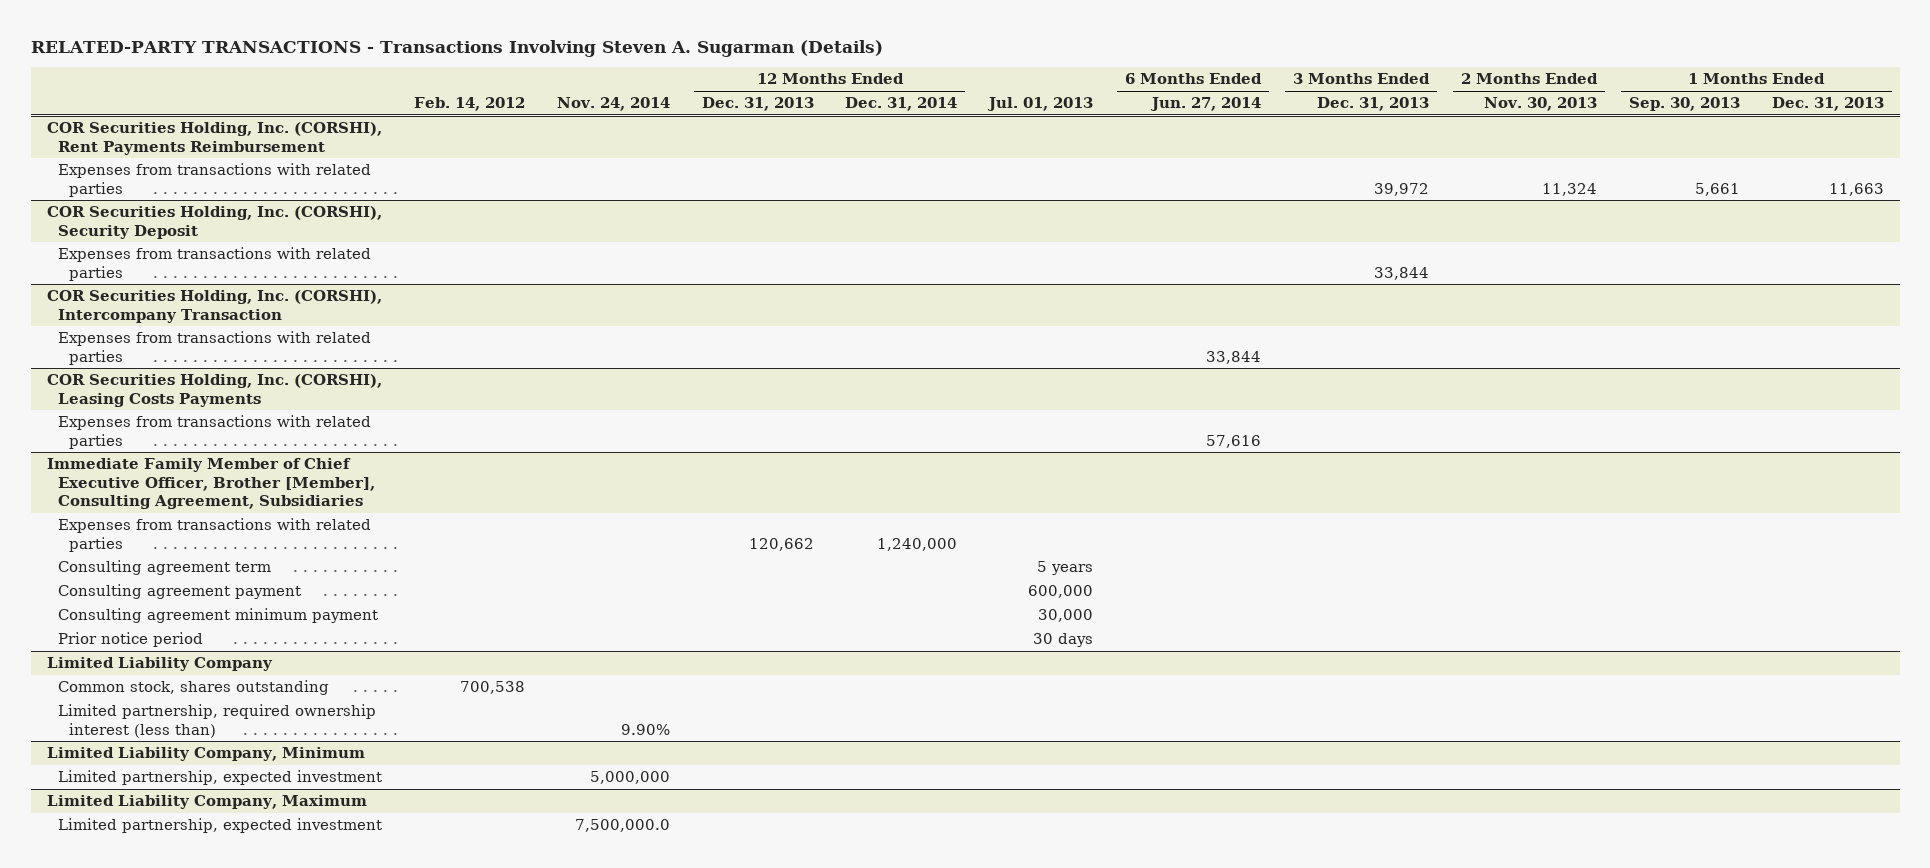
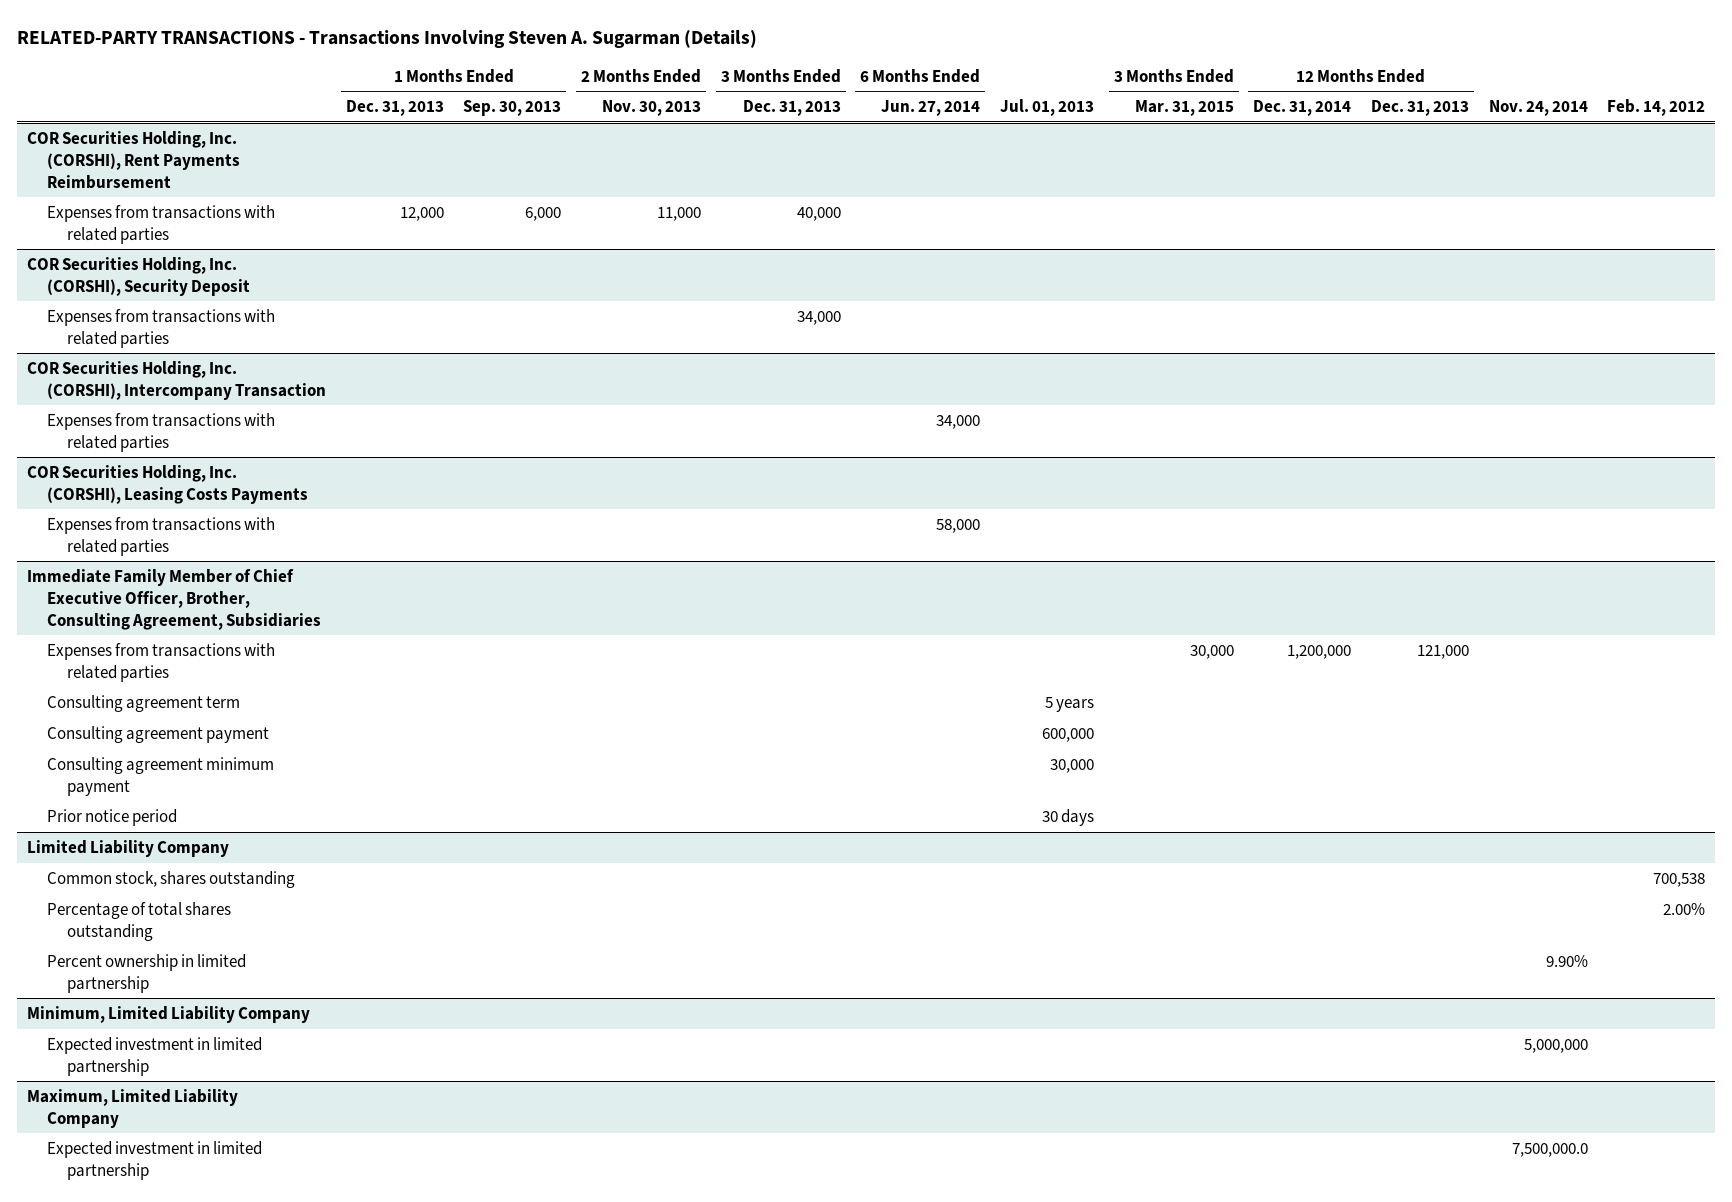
- | Feb. 14, 2012 | Nov. 24, 2014 | 12 Months Ended Dec. 31, 2013 | 12 Months Ended Dec. 31, 2014 | Jul. 01, 2013 | 6 Months Ended Jun. 27, 2014 | 3 Months Ended Dec. 31, 2013 | 2 Months Ended Nov. 30, 2013 | 1 Months Ended Sep. 30, 2013 | 1 Months Ended Dec. 31, 2013
+ | 1 Months Ended Dec. 31, 2013 | 1 Months Ended Sep. 30, 2013 | 2 Months Ended Nov. 30, 2013 | 3 Months Ended Dec. 31, 2013 | 6 Months Ended Jun. 27, 2014 | Jul. 01, 2013 | 3 Months Ended Mar. 31, 2015 | 12 Months Ended Dec. 31, 2014 | 12 Months Ended Dec. 31, 2013 | Nov. 24, 2014 | Feb. 14, 2012
@ COR Securities Holding, Inc. (CORSHI), Rent Payments Reimbursement
- Expenses from transactions with related parties | | | | | | | 39,972 | 11,324 | 5,661 | 11,663
+ Expenses from transactions with related parties | 12,000 | 6,000 | 11,000 | 40,000 | | | | | | |
@ COR Securities Holding, Inc. (CORSHI), Security Deposit
- Expenses from transactions with related parties | | | | | | | 33,844 | | |
+ Expenses from transactions with related parties | | | | 34,000 | | | | | | |
@ COR Securities Holding, Inc. (CORSHI), Intercompany Transaction
- Expenses from transactions with related parties | | | | | | 33,844 | | | |
+ Expenses from transactions with related parties | | | | | 34,000 | | | | | |
@ COR Securities Holding, Inc. (CORSHI), Leasing Costs Payments
- Expenses from transactions with related parties | | | | | | 57,616 | | | |
- Immediate Family Member of Chief Executive Officer, Brother [Member], Consulting Agreement, Subsidiaries
- Expenses from transactions with related parties | | | 120,662 | 1,240,000 | | | | | |
@ COR Securities Holding, Inc. (CORSHI), Leasing Costs Payments
+ Expenses from transactions with related parties | | | | | 58,000 | | | | | |
+ Immediate Family Member of Chief Executive Officer, Brother, Consulting Agreement, Subsidiaries
+ Expenses from transactions with related parties | | | | | | | 30,000 | 1,200,000 | 121,000 | |
@ Limited Liability Company
- Limited partnership, required ownership interest (less than) | | 9.90% | | | | | | | |
- Limited Liability Company, Minimum
- Limited partnership, expected investment | | 5,000,000 | | | | | | | |
- Limited Liability Company, Maximum
- Limited partnership, expected investment | | 7,500,000.0 | | | | | | | |
@ Limited Liability Company
+ Percentage of total shares outstanding | | | | | | | | | | | 2.00%
+ Percent ownership in limited partnership | | | | | | | | | | 9.90% |
+ Minimum, Limited Liability Company
+ Expected investment in limited partnership | | | | | | | | | | 5,000,000 |
+ Maximum, Limited Liability Company
+ Expected investment in limited partnership | | | | | | | | | | 7,500,000.0 |

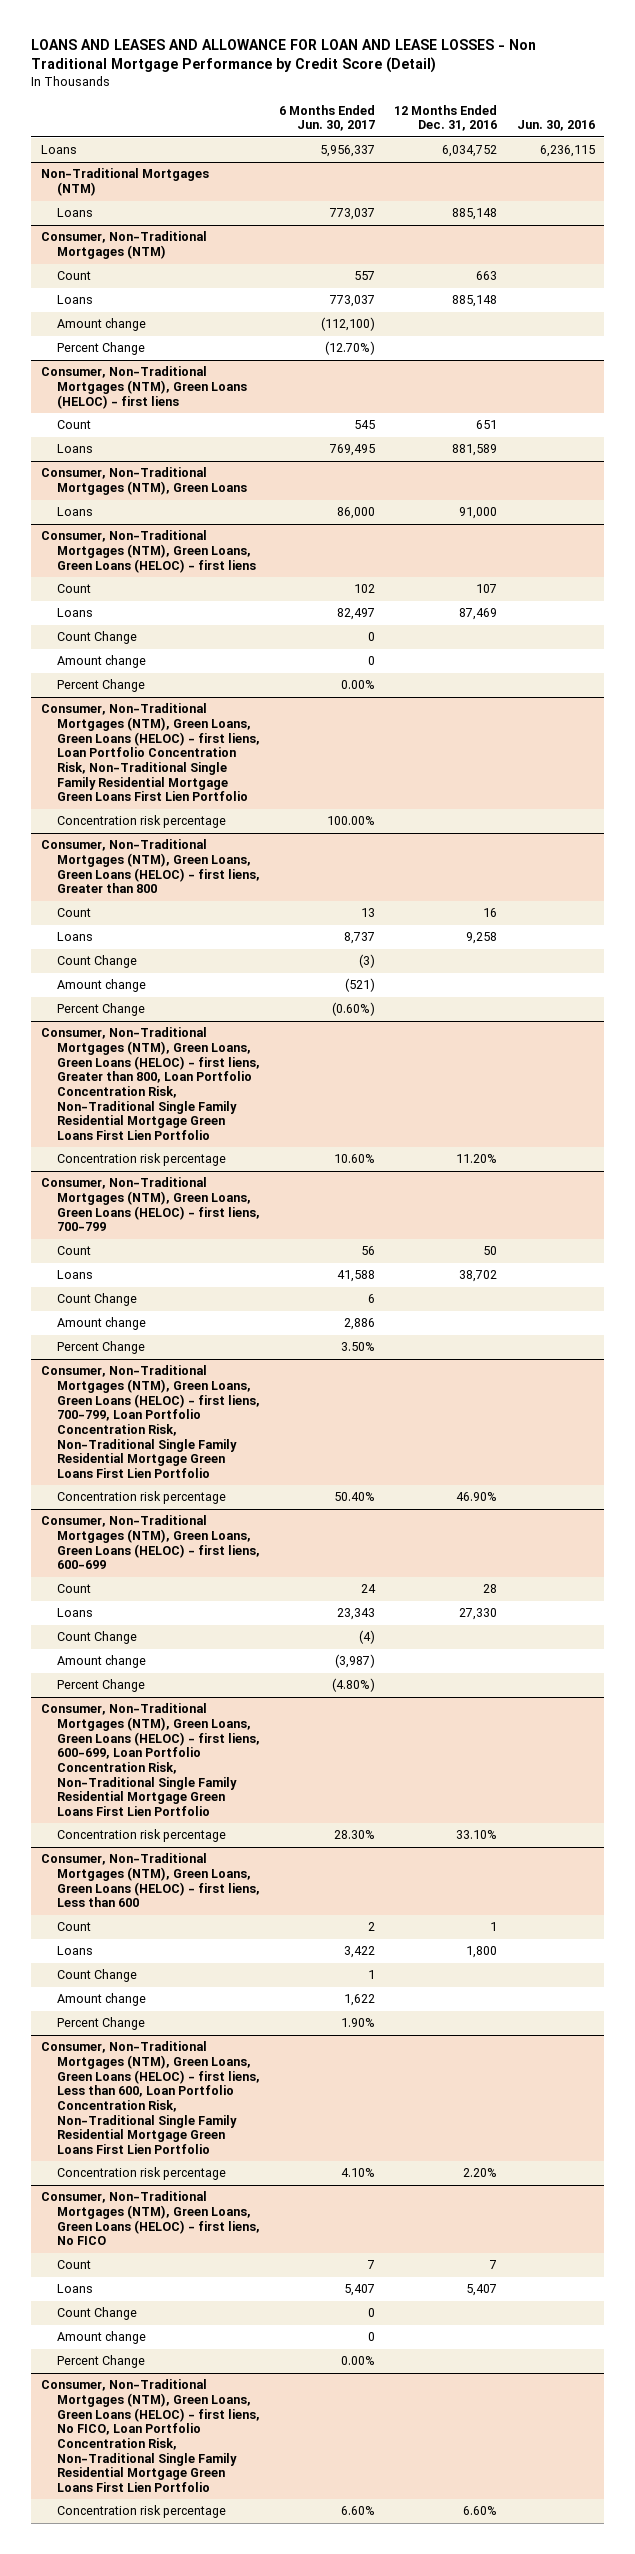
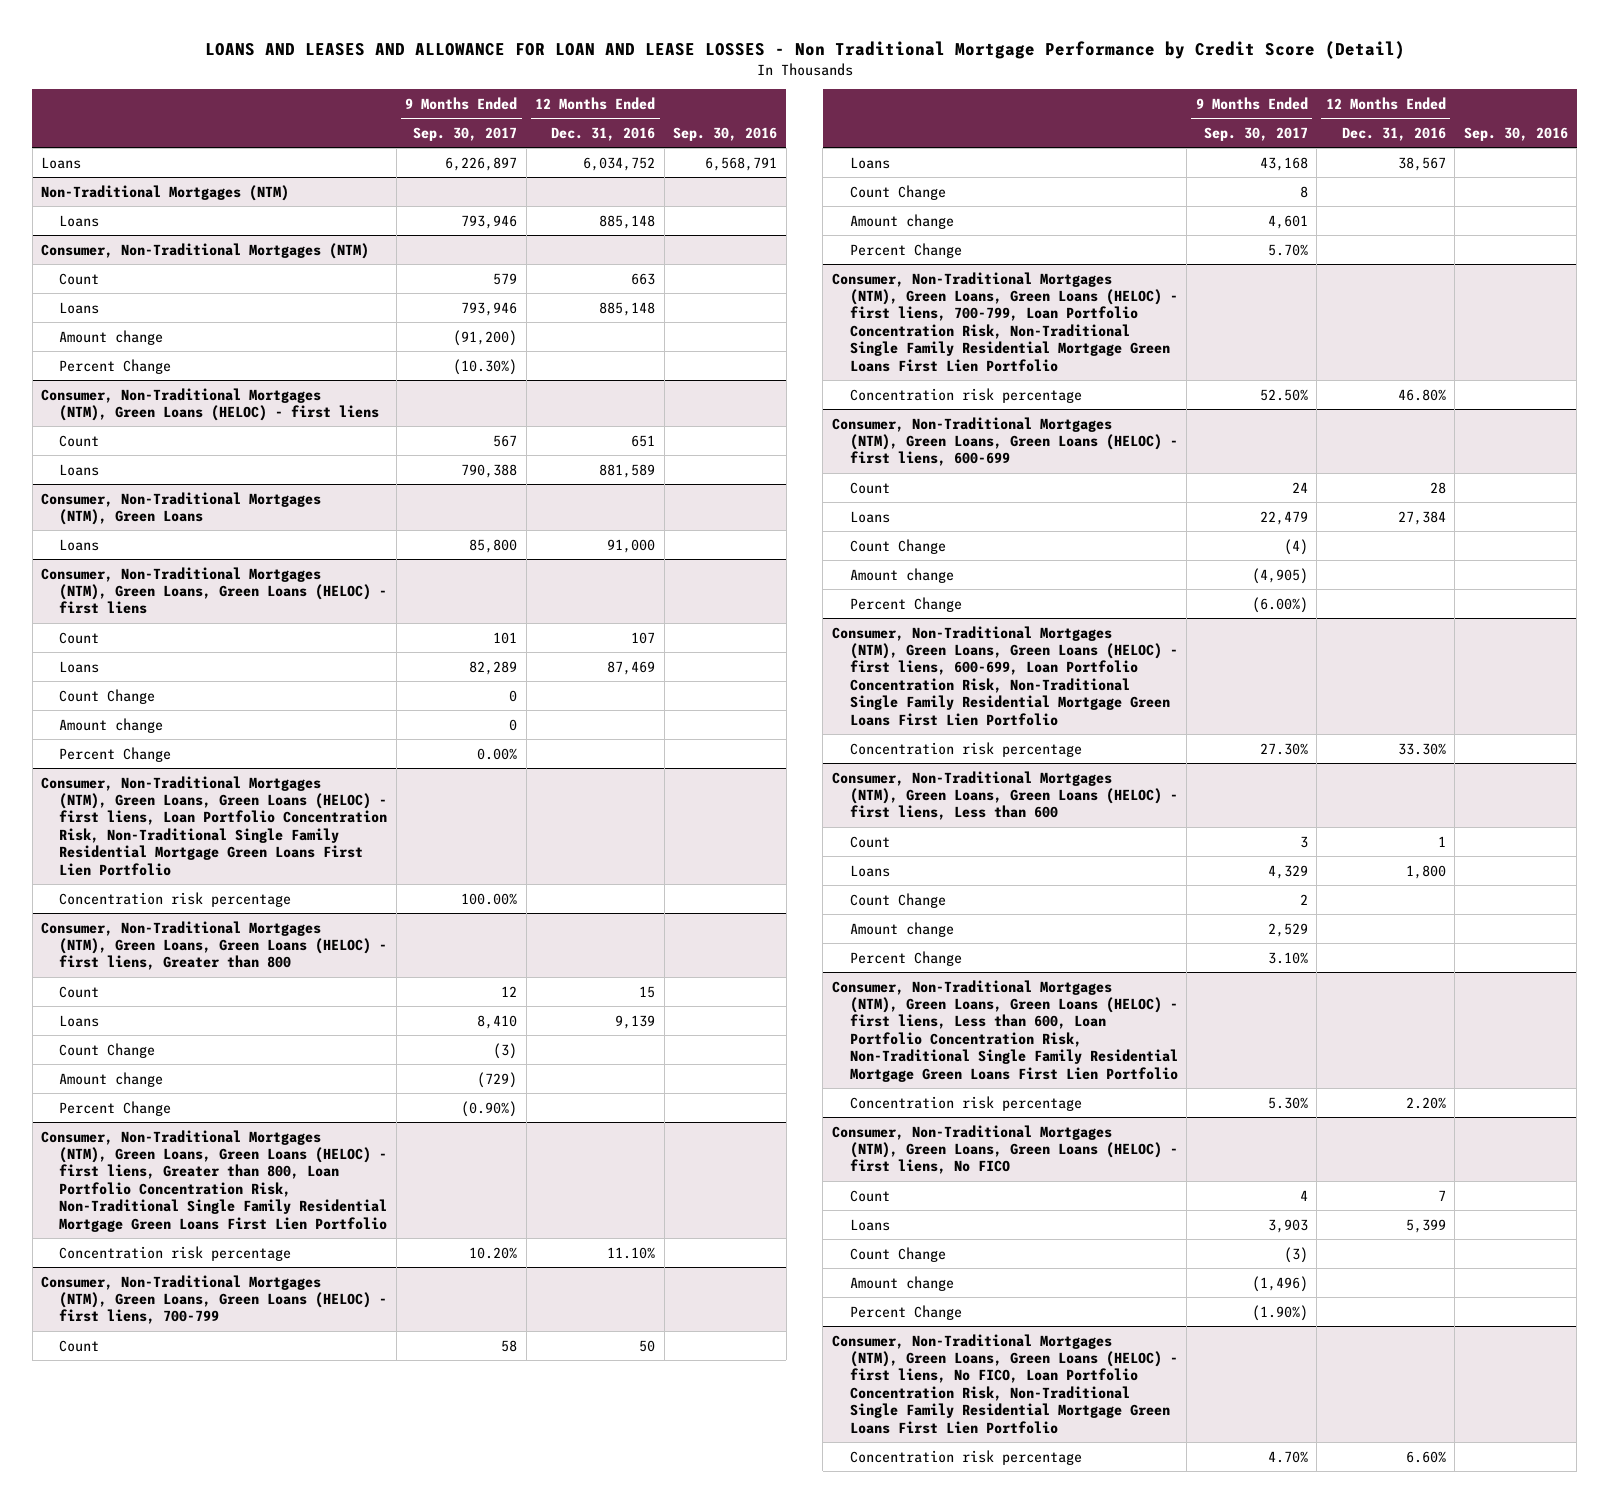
- | 6 Months Ended Jun. 30, 2017 | 12 Months Ended Dec. 31, 2016 | Jun. 30, 2016
+ | 9 Months Ended Sep. 30, 2017 | 12 Months Ended Dec. 31, 2016 | Sep. 30, 2016
@ Consumer, Non-Traditional Mortgages (NTM), Green Loans, Green Loans (HELOC) - first liens, Greater than 800
- Count | 13 | 16 |
- Loans | 8,737 | 9,258 |
+ Count | 12 | 15 |
+ Loans | 8,410 | 9,139 |
@ Consumer, Non-Traditional Mortgages (NTM), Green Loans, Green Loans (HELOC) - first liens, Greater than 800, Loan Portfolio Concentration Risk, Non-Traditional Single Family Residential Mortgage Green Loans First Lien Portfolio
- Concentration risk percentage | 10.60% | 11.20% |
+ Concentration risk percentage | 10.20% | 11.10% |
@ Consumer, Non-Traditional Mortgages (NTM), Green Loans, Green Loans (HELOC) - first liens, 700-799
- Loans | 41,588 | 38,702 |
+ Loans | 43,168 | 38,567 |
@ Consumer, Non-Traditional Mortgages (NTM), Green Loans, Green Loans (HELOC) - first liens, 700-799, Loan Portfolio Concentration Risk, Non-Traditional Single Family Residential Mortgage Green Loans First Lien Portfolio
- Concentration risk percentage | 50.40% | 46.90% |
+ Concentration risk percentage | 52.50% | 46.80% |
@ Consumer, Non-Traditional Mortgages (NTM), Green Loans, Green Loans (HELOC) - first liens, 600-699
- Loans | 23,343 | 27,330 |
+ Loans | 22,479 | 27,384 |
@ Consumer, Non-Traditional Mortgages (NTM), Green Loans, Green Loans (HELOC) - first liens, 600-699, Loan Portfolio Concentration Risk, Non-Traditional Single Family Residential Mortgage Green Loans First Lien Portfolio
- Concentration risk percentage | 28.30% | 33.10% |
+ Concentration risk percentage | 27.30% | 33.30% |
@ Consumer, Non-Traditional Mortgages (NTM), Green Loans, Green Loans (HELOC) - first liens, No FICO
- Loans | 5,407 | 5,407 |
+ Loans | 3,903 | 5,399 |

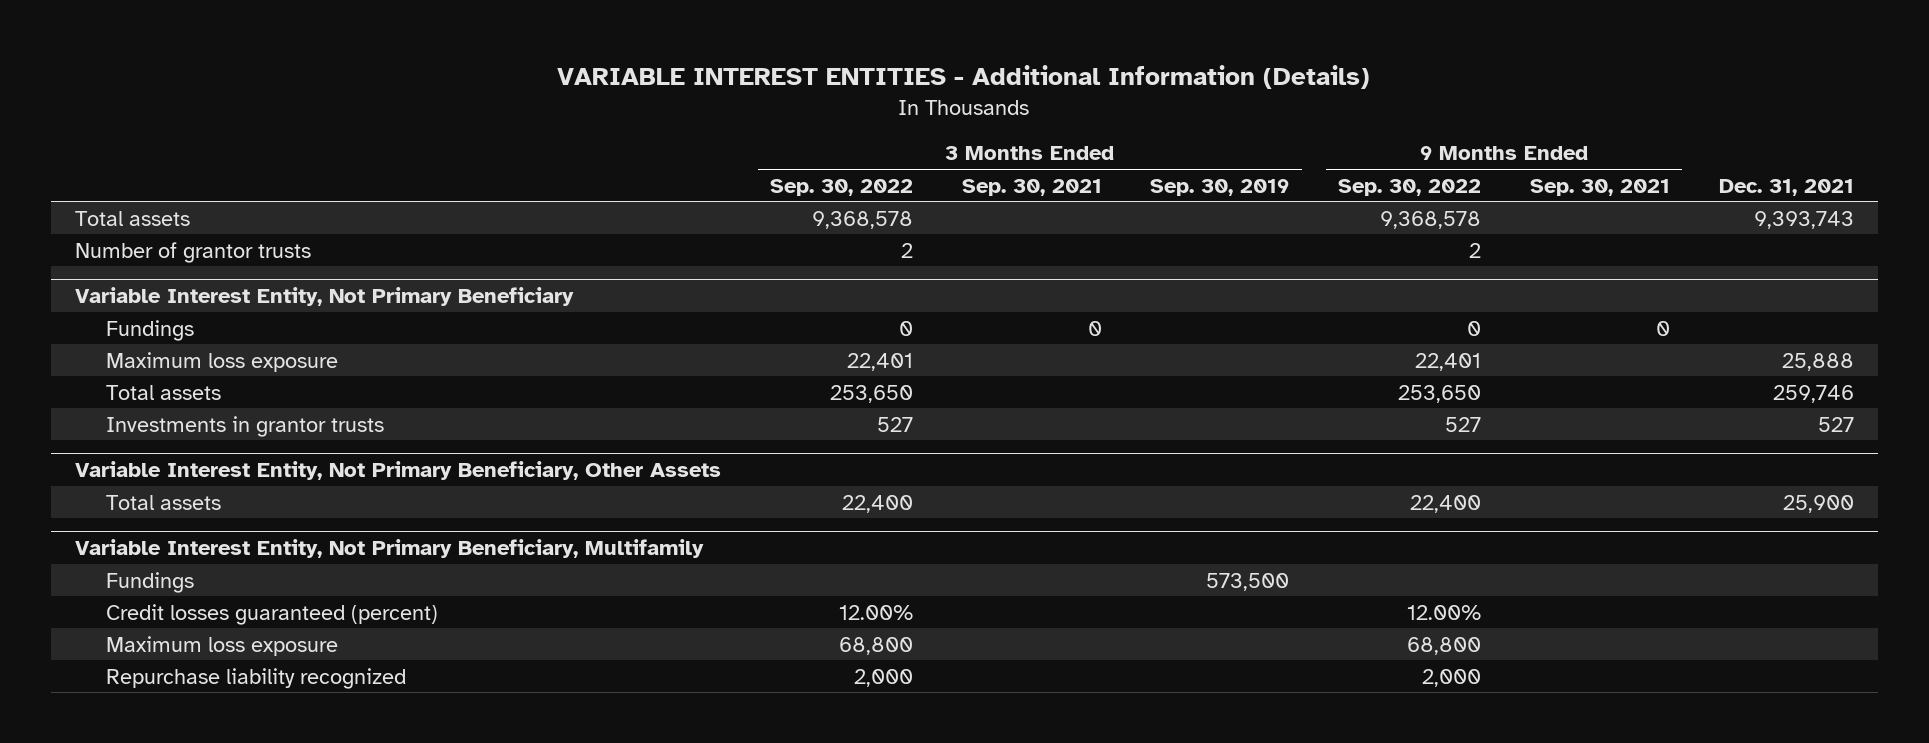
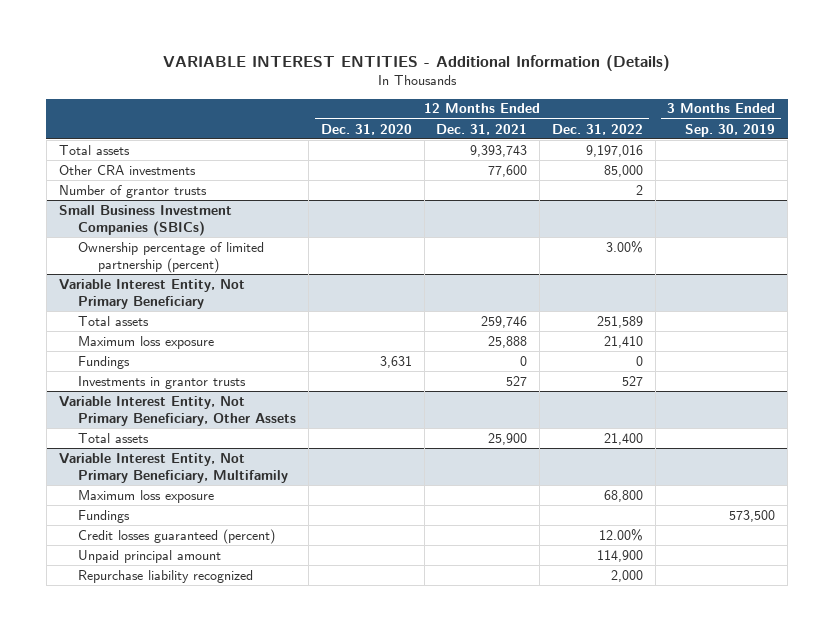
- | 3 Months Ended Sep. 30, 2022 | 3 Months Ended Sep. 30, 2021 | 3 Months Ended Sep. 30, 2019 | 9 Months Ended Sep. 30, 2022 | 9 Months Ended Sep. 30, 2021 | Dec. 31, 2021
+ | 12 Months Ended Dec. 31, 2020 | 12 Months Ended Dec. 31, 2021 | 12 Months Ended Dec. 31, 2022 | 3 Months Ended Sep. 30, 2019
+ Other CRA investments | | 77,600 | 85,000 |
+ Small Business Investment Companies (SBICs)
+ Ownership percentage of limited partnership (percent) | | | 3.00% |
@ Variable Interest Entity, Not Primary Beneficiary
moved down: Maximum loss exposure | | 25,888 | 21,410 |
moved down: Fundings | 3,631 | 0 | 0 |
@ Variable Interest Entity, Not Primary Beneficiary, Multifamily
moved up: Maximum loss exposure | | | 68,800 |
+ Unpaid principal amount | | | 114,900 |

